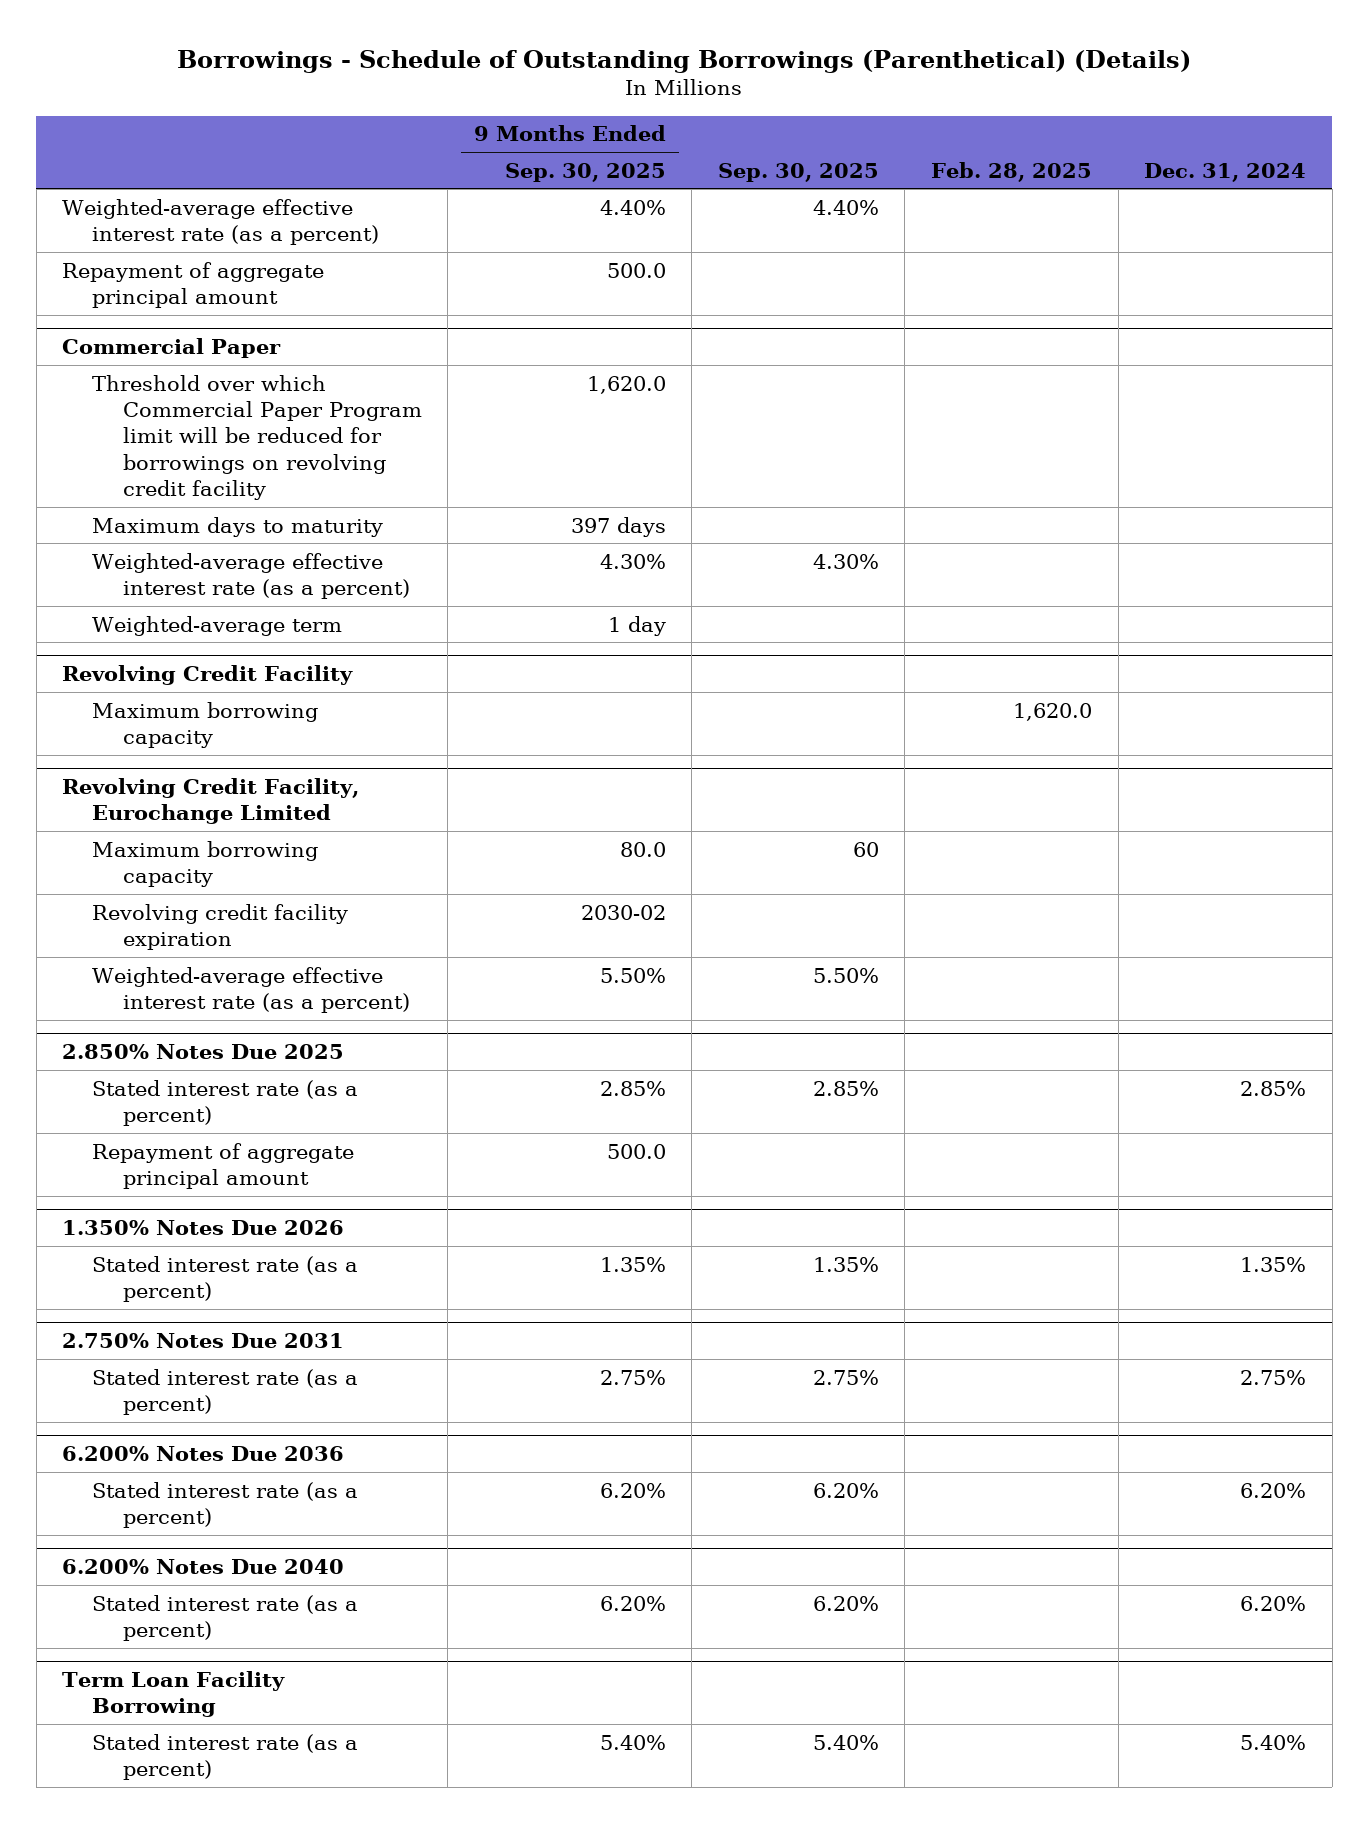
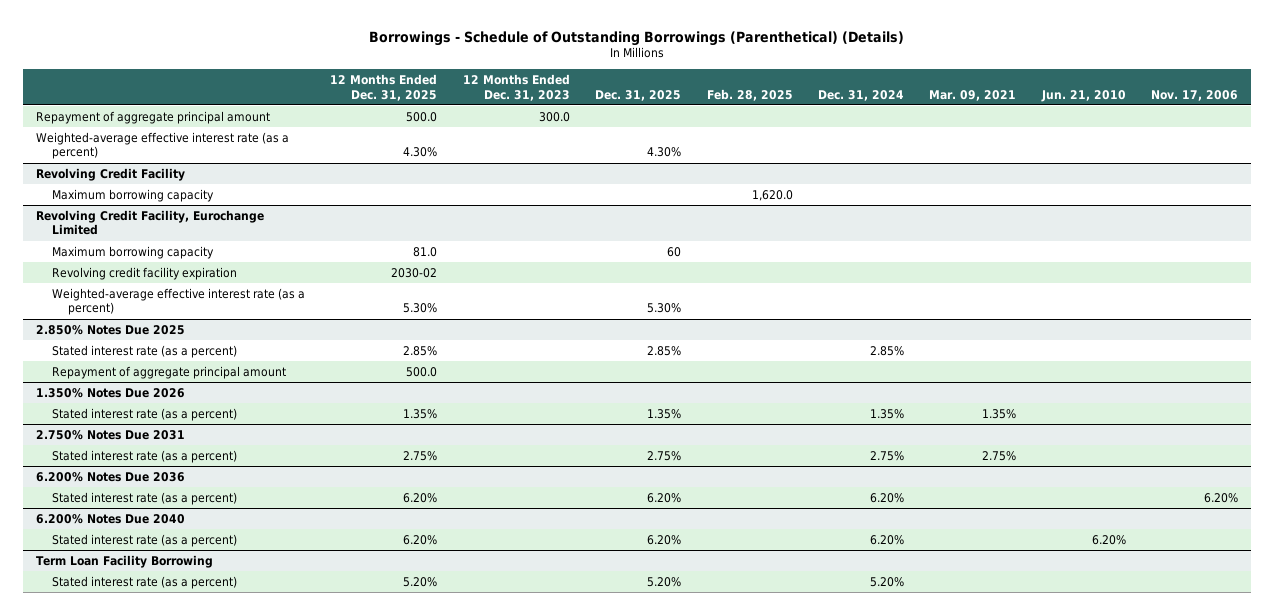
- | 9 Months Ended Sep. 30, 2025 | Sep. 30, 2025 | Feb. 28, 2025 | Dec. 31, 2024
+ | 12 Months Ended Dec. 31, 2025 | 12 Months Ended Dec. 31, 2023 | Dec. 31, 2025 | Feb. 28, 2025 | Dec. 31, 2024 | Mar. 09, 2021 | Jun. 21, 2010 | Nov. 17, 2006
- Commercial Paper
- Threshold over which Commercial Paper Program limit will be reduced for borrowings on revolving credit facility | 1,620.0 | | |
- Maximum days to maturity | 397 days | | |
- Weighted-average effective interest rate (as a percent) | 4.30% | 4.30% | |
- Weighted-average term | 1 day | | |
moved down: Weighted-average effective interest rate (as a percent) | 4.30% | | 4.30% | | | | |
@ Term Loan Facility Borrowing
- Stated interest rate (as a percent) | 5.40% | 5.40% | | 5.40%
+ Stated interest rate (as a percent) | 5.20% | | 5.20% | | 5.20% | | |

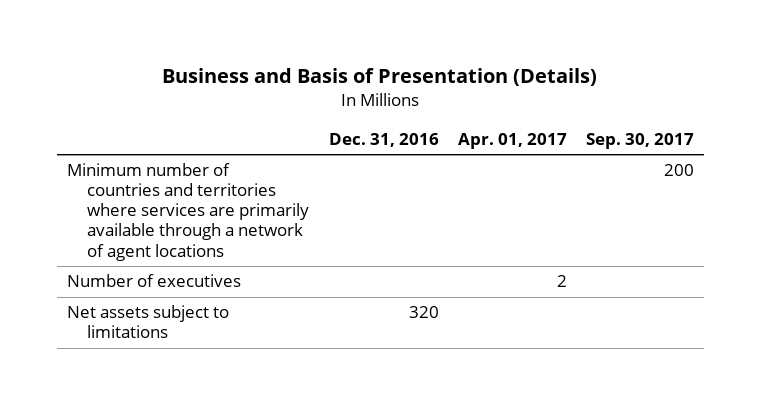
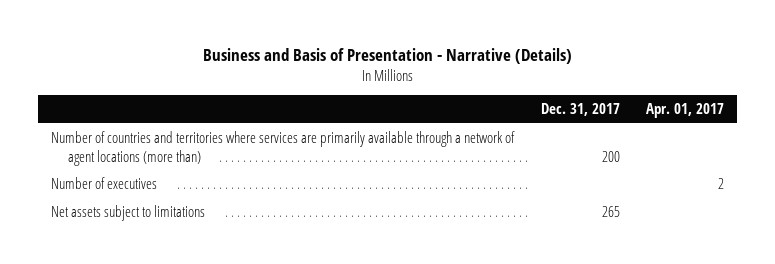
- Business and Basis of Presentation (Details)
+ Business and Basis of Presentation - Narrative (Details)
- | Dec. 31, 2016 | Apr. 01, 2017 | Sep. 30, 2017
+ | Dec. 31, 2017 | Apr. 01, 2017
- Minimum number of countries and territories where services are primarily available through a network of agent locations | | | 200
+ Number of countries and territories where services are primarily available through a network of agent locations (more than) | 200 |

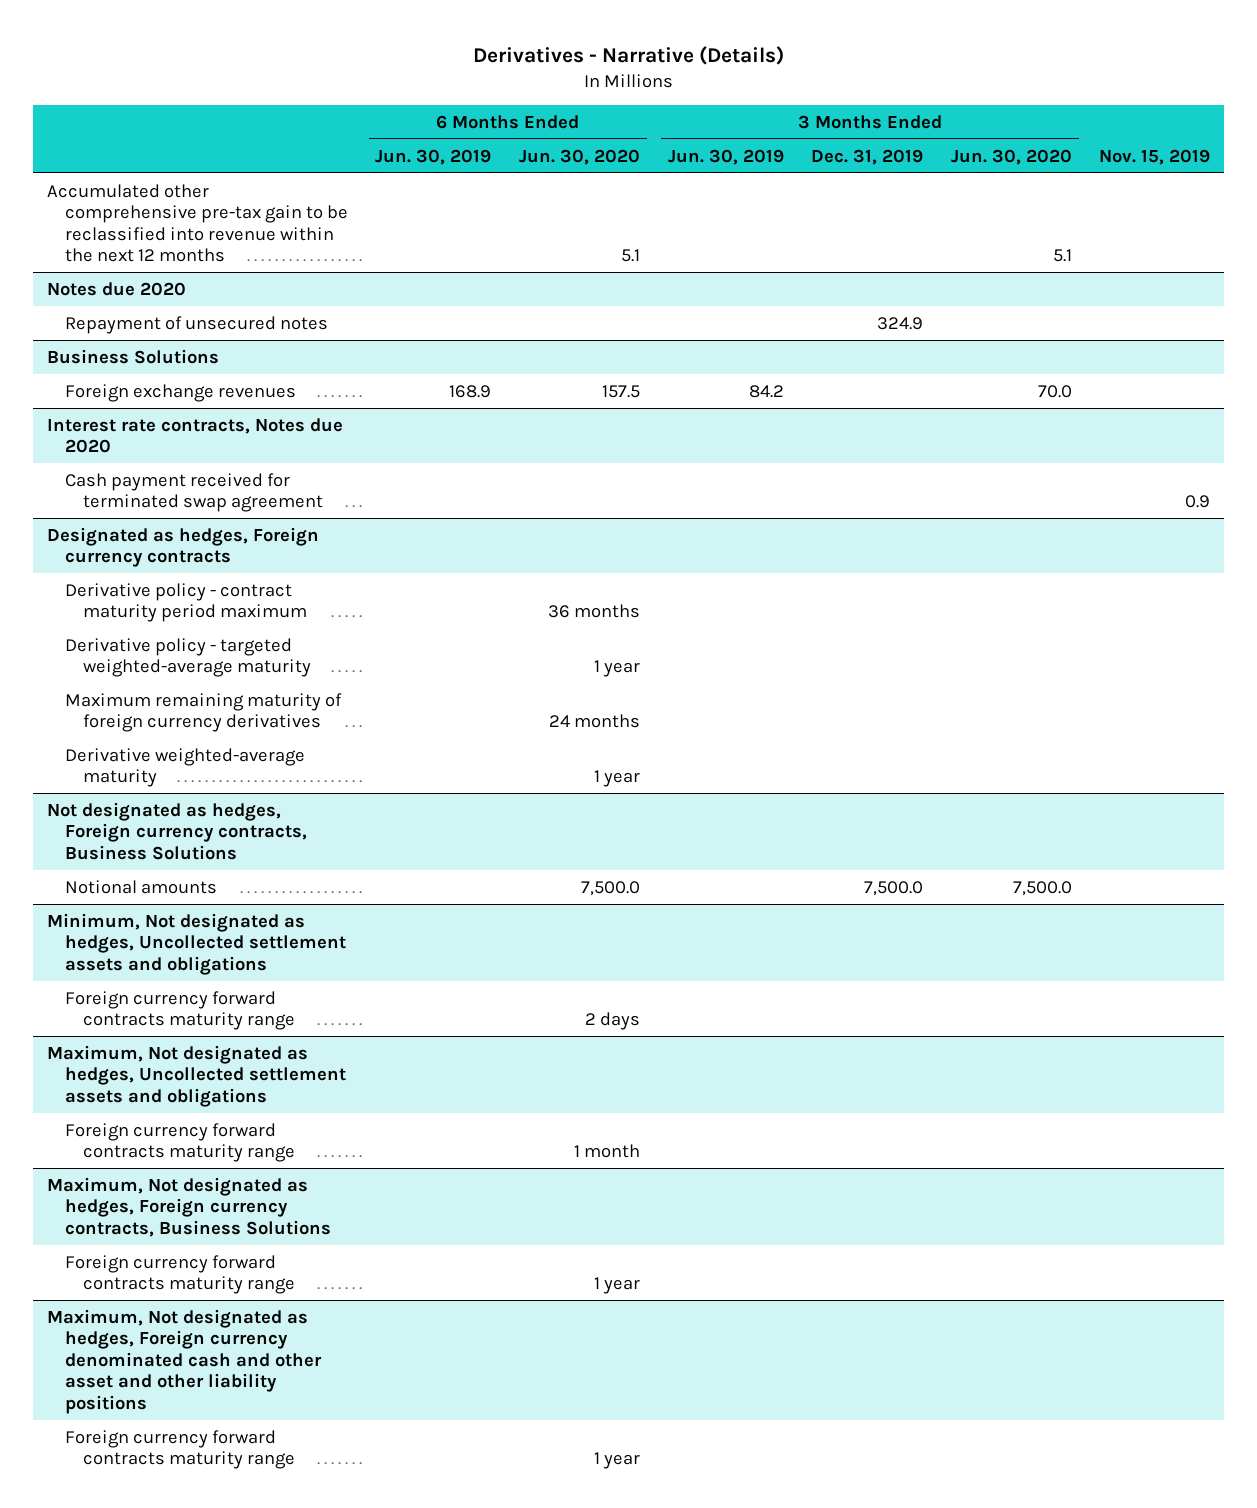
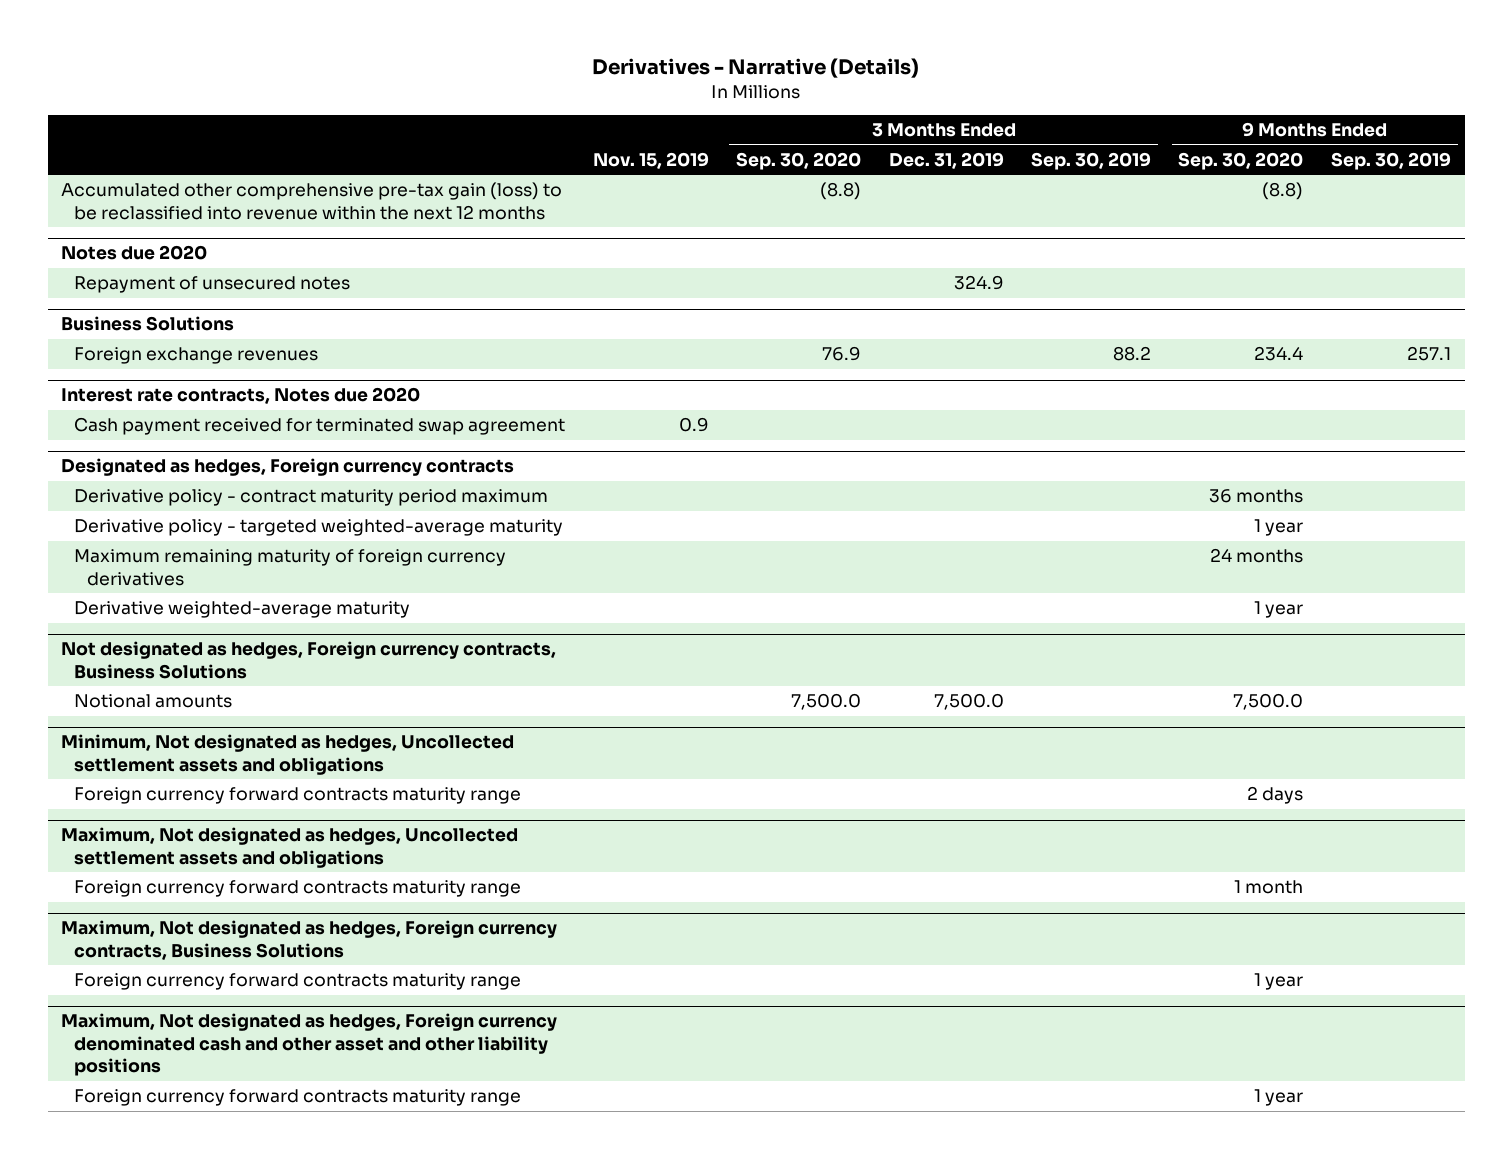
- | 6 Months Ended Jun. 30, 2019 | 6 Months Ended Jun. 30, 2020 | 3 Months Ended Jun. 30, 2019 | 3 Months Ended Dec. 31, 2019 | 3 Months Ended Jun. 30, 2020 | Nov. 15, 2019
+ | Nov. 15, 2019 | 3 Months Ended Sep. 30, 2020 | 3 Months Ended Dec. 31, 2019 | 3 Months Ended Sep. 30, 2019 | 9 Months Ended Sep. 30, 2020 | 9 Months Ended Sep. 30, 2019
- Accumulated other comprehensive pre-tax gain to be reclassified into revenue within the next 12 months | | 5.1 | | | 5.1 |
+ Accumulated other comprehensive pre-tax gain (loss) to be reclassified into revenue within the next 12 months | | (8.8) | | | (8.8) |

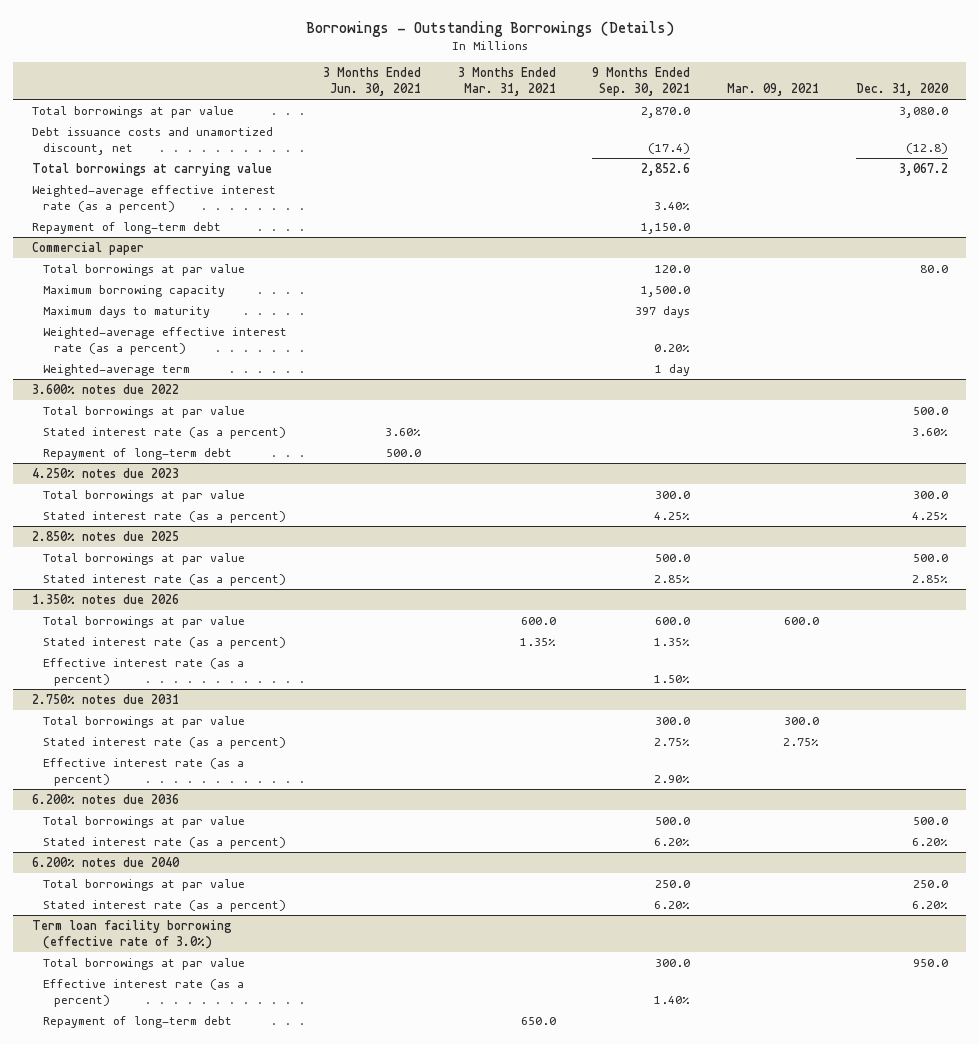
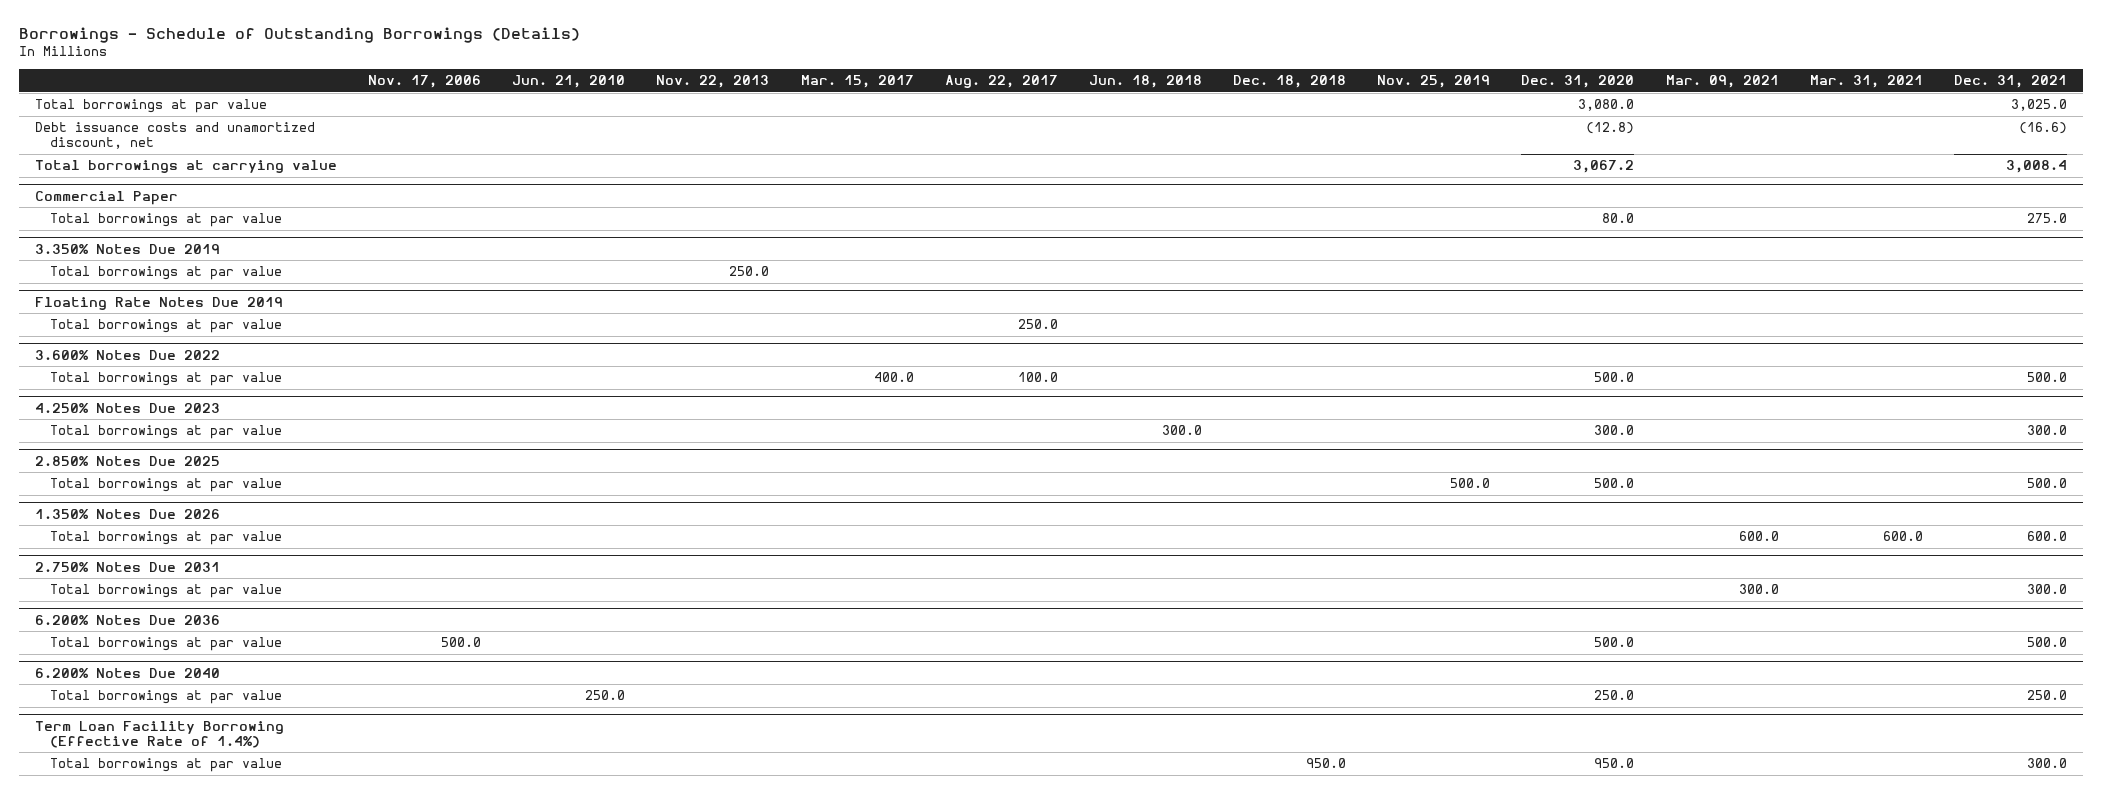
- Borrowings - Outstanding Borrowings (Details)
+ Borrowings - Schedule of Outstanding Borrowings (Details)
- | 3 Months Ended Jun. 30, 2021 | 3 Months Ended Mar. 31, 2021 | 9 Months Ended Sep. 30, 2021 | Mar. 09, 2021 | Dec. 31, 2020
+ | Nov. 17, 2006 | Jun. 21, 2010 | Nov. 22, 2013 | Mar. 15, 2017 | Aug. 22, 2017 | Jun. 18, 2018 | Dec. 18, 2018 | Nov. 25, 2019 | Dec. 31, 2020 | Mar. 09, 2021 | Mar. 31, 2021 | Dec. 31, 2021
- Weighted-average effective interest rate (as a percent) | | | 3.40% | |
- Repayment of long-term debt | | | 1,150.0 | |
- Commercial paper
+ Commercial Paper
- Maximum borrowing capacity | | | 1,500.0 | |
- Maximum days to maturity | | | 397 days | |
- Weighted-average effective interest rate (as a percent) | | | 0.20% | |
- Weighted-average term | | | 1 day | |
- 3.600% notes due 2022
+ 3.350% Notes Due 2019
+ Total borrowings at par value | | | 250.0 | | | | | | | | |
+ Floating Rate Notes Due 2019
+ Total borrowings at par value | | | | | 250.0 | | | | | | |
+ 3.600% Notes Due 2022
- Stated interest rate (as a percent) | 3.60% | | | | 3.60%
- Repayment of long-term debt | 500.0 | | | |
- 4.250% notes due 2023
+ 4.250% Notes Due 2023
- Stated interest rate (as a percent) | | | 4.25% | | 4.25%
- 2.850% notes due 2025
+ 2.850% Notes Due 2025
- Stated interest rate (as a percent) | | | 2.85% | | 2.85%
- 1.350% notes due 2026
+ 1.350% Notes Due 2026
- Stated interest rate (as a percent) | | 1.35% | 1.35% | |
- Effective interest rate (as a percent) | | | 1.50% | |
- 2.750% notes due 2031
+ 2.750% Notes Due 2031
- Stated interest rate (as a percent) | | | 2.75% | 2.75% |
- Effective interest rate (as a percent) | | | 2.90% | |
- 6.200% notes due 2036
+ 6.200% Notes Due 2036
- Stated interest rate (as a percent) | | | 6.20% | | 6.20%
- 6.200% notes due 2040
+ 6.200% Notes Due 2040
- Stated interest rate (as a percent) | | | 6.20% | | 6.20%
- Term loan facility borrowing (effective rate of 3.0%)
+ Term Loan Facility Borrowing (Effective Rate of 1.4%)
- Effective interest rate (as a percent) | | | 1.40% | |
- Repayment of long-term debt | | 650.0 | | |

